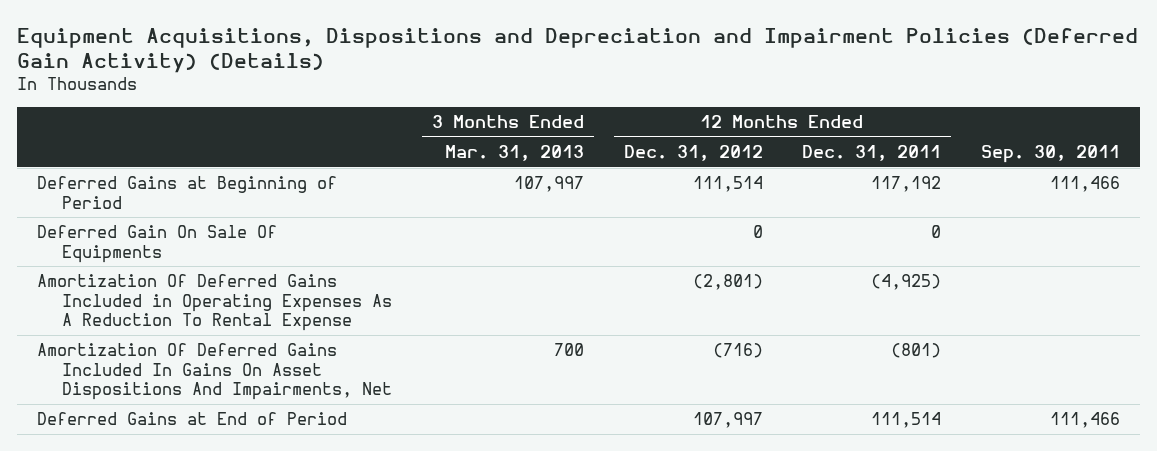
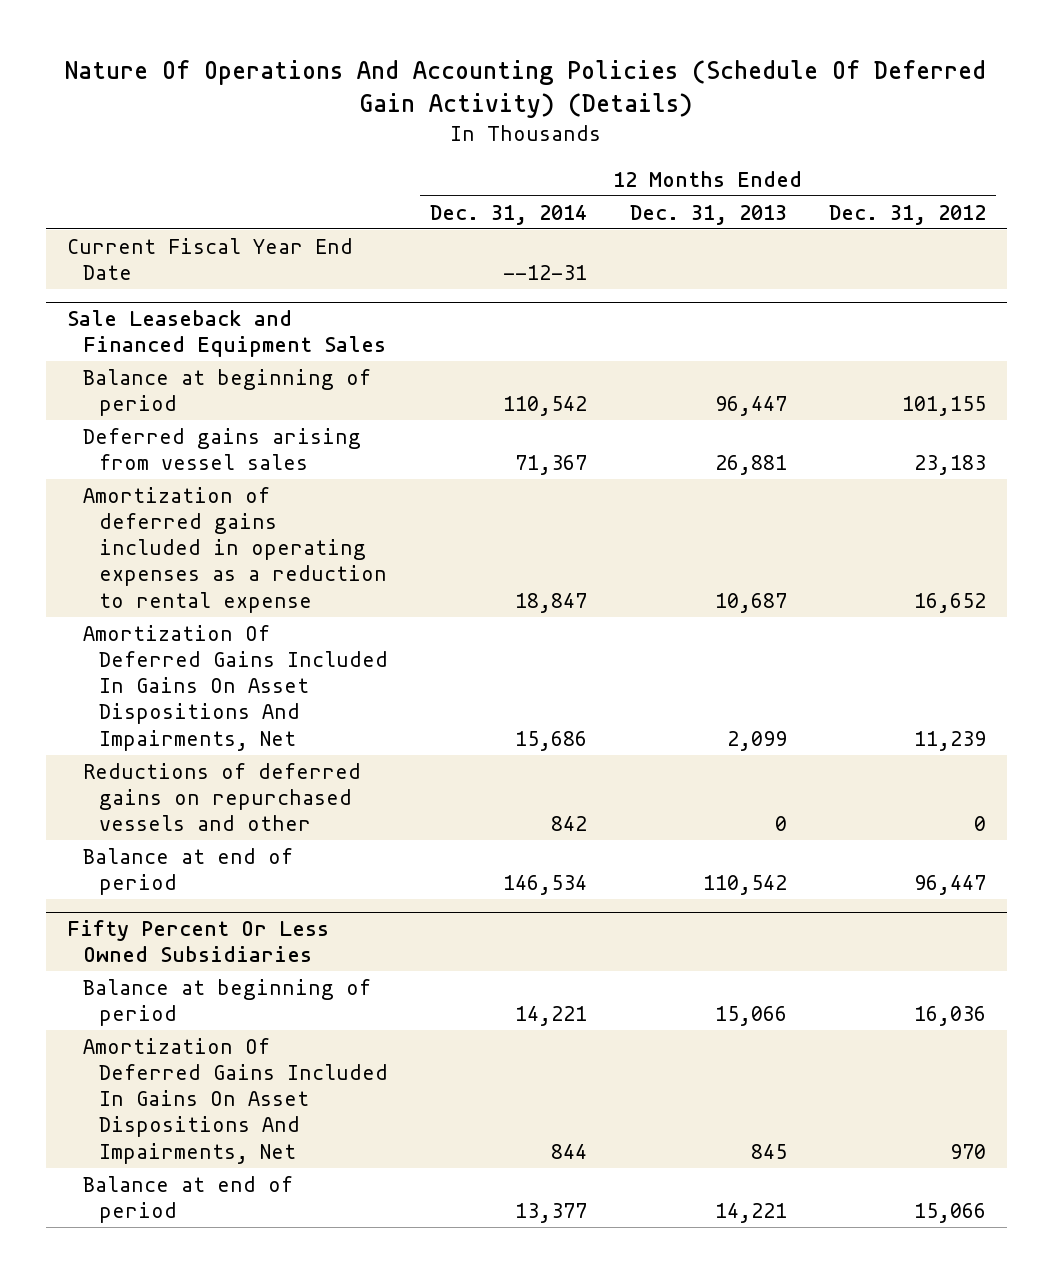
- Equipment Acquisitions, Dispositions and Depreciation and Impairment Policies (Deferred Gain Activity) (Details)
+ Nature Of Operations And Accounting Policies (Schedule Of Deferred Gain Activity) (Details)
- | 3 Months Ended Mar. 31, 2013 | 12 Months Ended Dec. 31, 2012 | 12 Months Ended Dec. 31, 2011 | Sep. 30, 2011
+ | 12 Months Ended Dec. 31, 2014 | 12 Months Ended Dec. 31, 2013 | 12 Months Ended Dec. 31, 2012
- Deferred Gains at Beginning of Period | 107,997 | 111,514 | 117,192 | 111,466
- Deferred Gain On Sale Of Equipments | | 0 | 0 |
- Amortization Of Deferred Gains Included in Operating Expenses As A Reduction To Rental Expense | | (2,801) | (4,925) |
- Amortization Of Deferred Gains Included In Gains On Asset Dispositions And Impairments, Net | 700 | (716) | (801) |
- Deferred Gains at End of Period | | 107,997 | 111,514 | 111,466
+ Current Fiscal Year End Date | --12-31 | |
+ Sale Leaseback and Financed Equipment Sales
+ Balance at beginning of period | 110,542 | 96,447 | 101,155
+ Deferred gains arising from vessel sales | 71,367 | 26,881 | 23,183
+ Amortization of deferred gains included in operating expenses as a reduction to rental expense | 18,847 | 10,687 | 16,652
+ Amortization Of Deferred Gains Included In Gains On Asset Dispositions And Impairments, Net | 15,686 | 2,099 | 11,239
+ Reductions of deferred gains on repurchased vessels and other | 842 | 0 | 0
+ Balance at end of period | 146,534 | 110,542 | 96,447
+ Fifty Percent Or Less Owned Subsidiaries
+ Balance at beginning of period | 14,221 | 15,066 | 16,036
+ Amortization Of Deferred Gains Included In Gains On Asset Dispositions And Impairments, Net | 844 | 845 | 970
+ Balance at end of period | 13,377 | 14,221 | 15,066

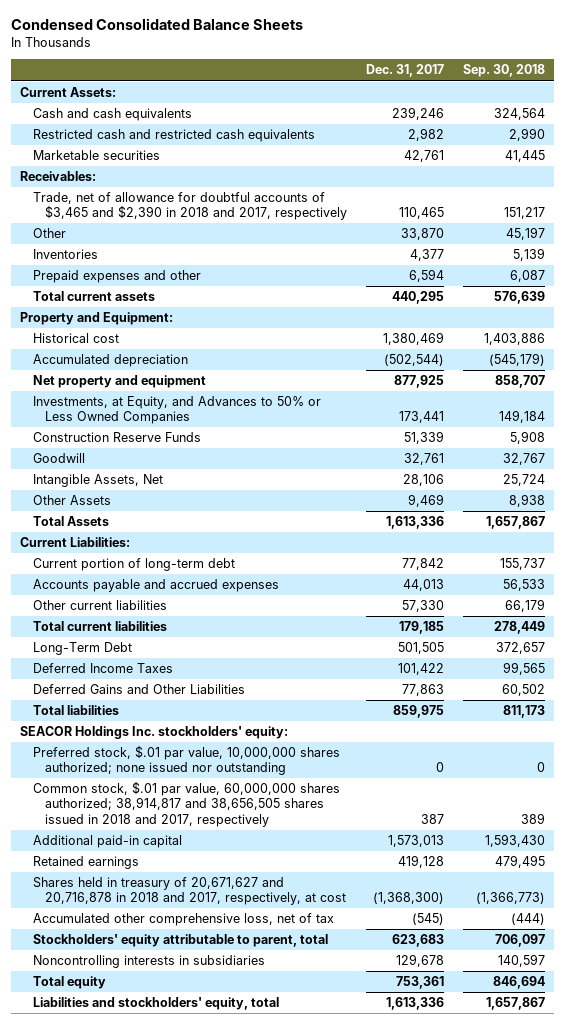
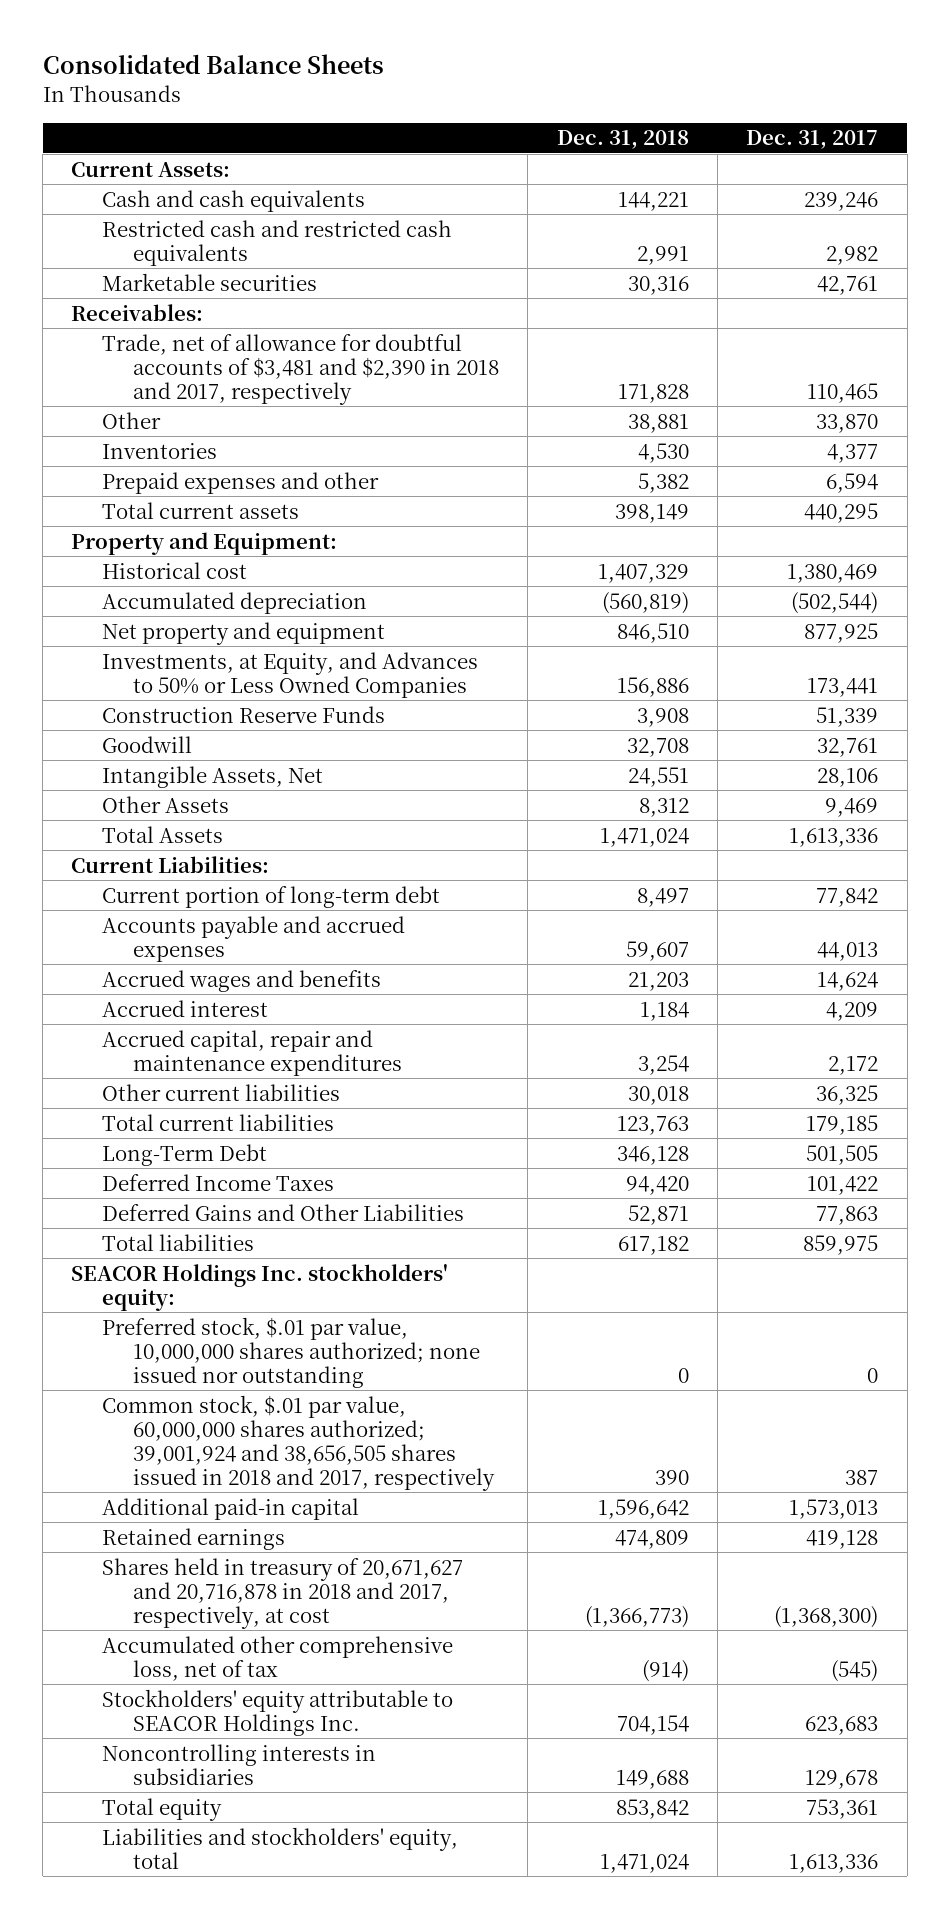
- Condensed Consolidated Balance Sheets
+ Consolidated Balance Sheets
- | Dec. 31, 2017 | Sep. 30, 2018
+ | Dec. 31, 2018 | Dec. 31, 2017
- Trade, net of allowance for doubtful accounts of $3,465 and $2,390 in 2018 and 2017, respectively | 110,465 | 151,217
+ Trade, net of allowance for doubtful accounts of $3,481 and $2,390 in 2018 and 2017, respectively | 171,828 | 110,465
- Other current liabilities | 57,330 | 66,179
+ Accrued wages and benefits | 21,203 | 14,624
+ Accrued interest | 1,184 | 4,209
+ Accrued capital, repair and maintenance expenditures | 3,254 | 2,172
+ Other current liabilities | 30,018 | 36,325
- Common stock, $.01 par value, 60,000,000 shares authorized; 38,914,817 and 38,656,505 shares issued in 2018 and 2017, respectively | 387 | 389
+ Common stock, $.01 par value, 60,000,000 shares authorized; 39,001,924 and 38,656,505 shares issued in 2018 and 2017, respectively | 390 | 387
- Stockholders' equity attributable to parent, total | 623,683 | 706,097
+ Stockholders' equity attributable to SEACOR Holdings Inc. | 704,154 | 623,683

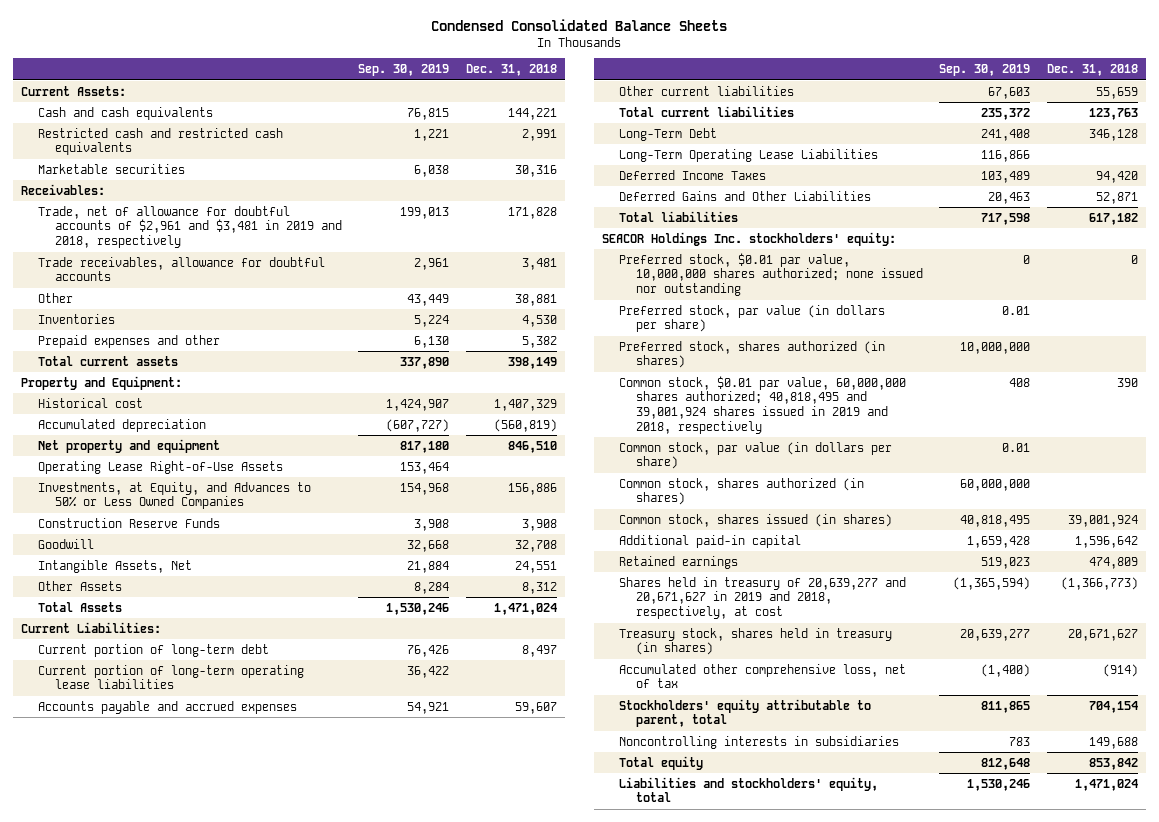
- Consolidated Balance Sheets
+ Condensed Consolidated Balance Sheets
- | Dec. 31, 2018 | Dec. 31, 2017
+ | Sep. 30, 2019 | Dec. 31, 2018
- Trade, net of allowance for doubtful accounts of $3,481 and $2,390 in 2018 and 2017, respectively | 171,828 | 110,465
+ Trade, net of allowance for doubtful accounts of $2,961 and $3,481 in 2019 and 2018, respectively | 199,013 | 171,828
+ Trade receivables, allowance for doubtful accounts | 2,961 | 3,481
+ Operating Lease Right-of-Use Assets | 153,464 |
+ Current portion of long-term operating lease liabilities | 36,422 |
- Accrued wages and benefits | 21,203 | 14,624
- Accrued interest | 1,184 | 4,209
- Accrued capital, repair and maintenance expenditures | 3,254 | 2,172
- Other current liabilities | 30,018 | 36,325
+ Other current liabilities | 67,603 | 55,659
+ Long-Term Operating Lease Liabilities | 116,866 |
- Preferred stock, $.01 par value, 10,000,000 shares authorized; none issued nor outstanding | 0 | 0
- Common stock, $.01 par value, 60,000,000 shares authorized; 39,001,924 and 38,656,505 shares issued in 2018 and 2017, respectively | 390 | 387
+ Preferred stock, $0.01 par value, 10,000,000 shares authorized; none issued nor outstanding | 0 | 0
+ Preferred stock, par value (in dollars per share) | 0.01 |
+ Preferred stock, shares authorized (in shares) | 10,000,000 |
+ Common stock, $0.01 par value, 60,000,000 shares authorized; 40,818,495 and 39,001,924 shares issued in 2019 and 2018, respectively | 408 | 390
+ Common stock, par value (in dollars per share) | 0.01 |
+ Common stock, shares authorized (in shares) | 60,000,000 |
+ Common stock, shares issued (in shares) | 40,818,495 | 39,001,924
- Shares held in treasury of 20,671,627 and 20,716,878 in 2018 and 2017, respectively, at cost | (1,366,773) | (1,368,300)
+ Shares held in treasury of 20,639,277 and 20,671,627 in 2019 and 2018, respectively, at cost | (1,365,594) | (1,366,773)
+ Treasury stock, shares held in treasury (in shares) | 20,639,277 | 20,671,627
- Stockholders' equity attributable to SEACOR Holdings Inc. | 704,154 | 623,683
+ Stockholders' equity attributable to parent, total | 811,865 | 704,154

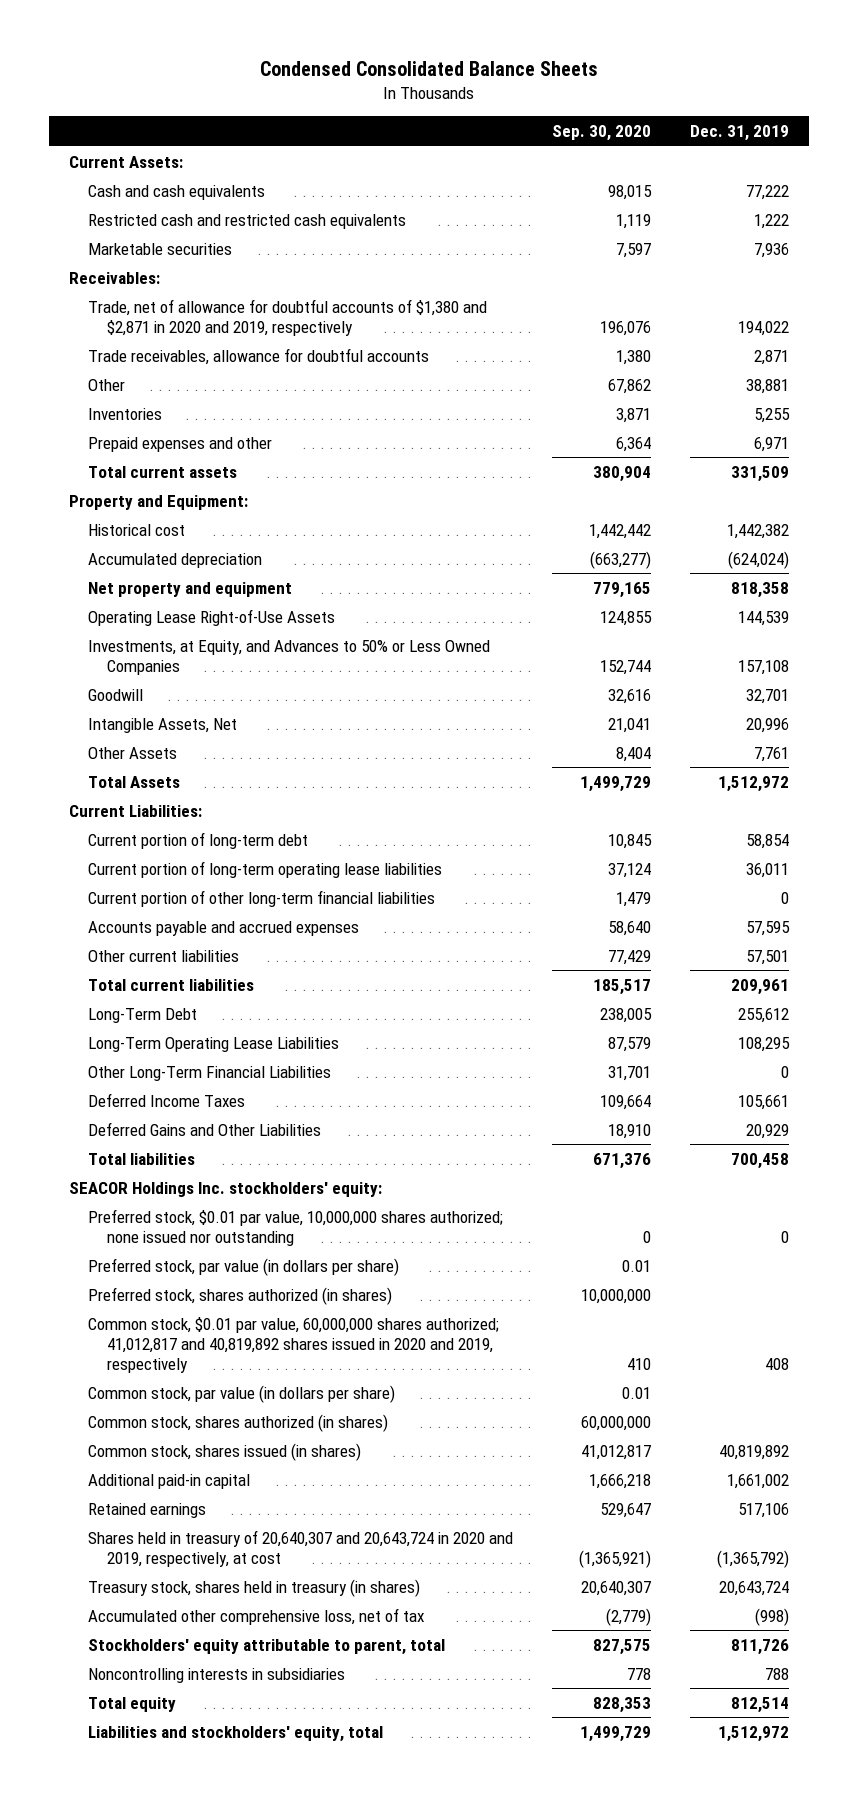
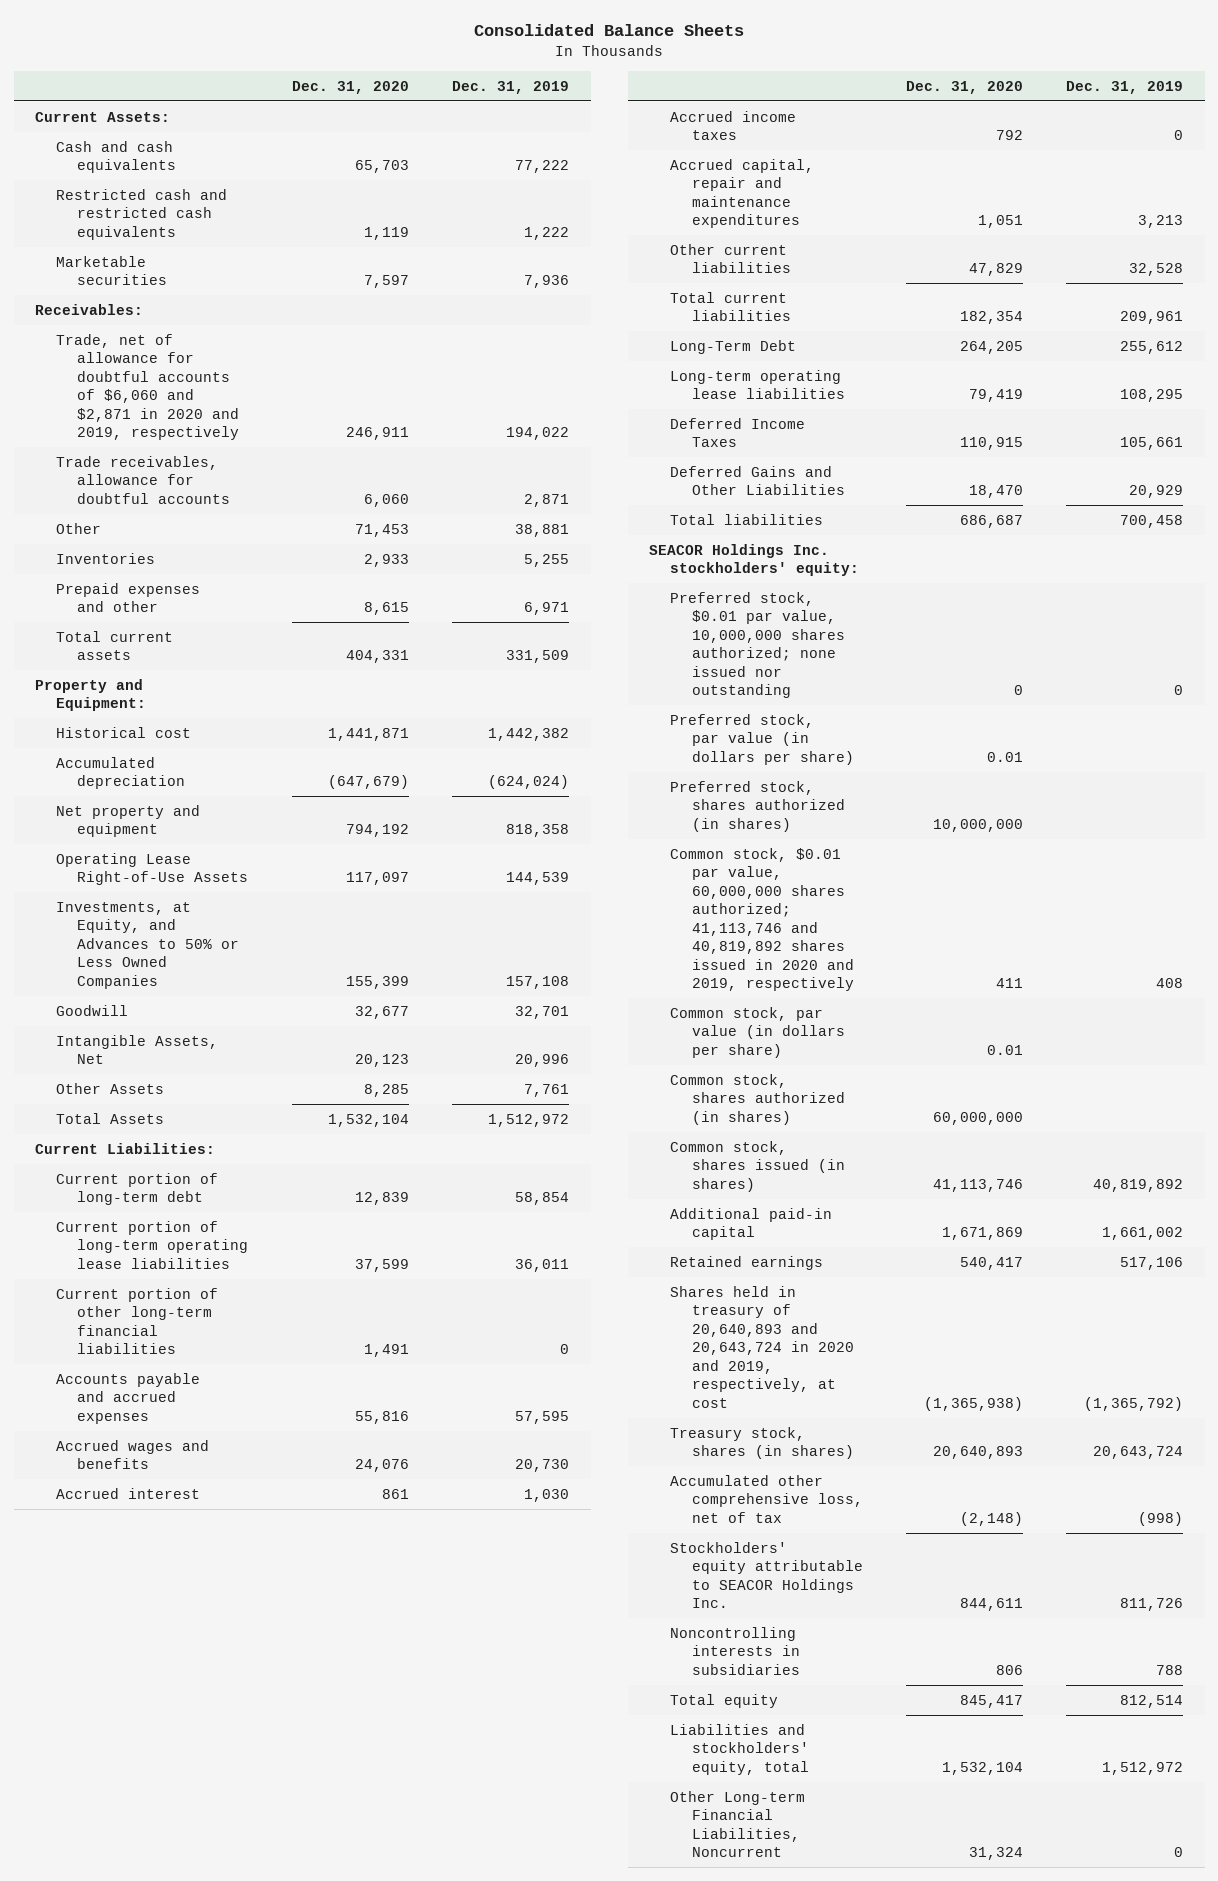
- Condensed Consolidated Balance Sheets
+ Consolidated Balance Sheets
- | Sep. 30, 2020 | Dec. 31, 2019
+ | Dec. 31, 2020 | Dec. 31, 2019
- Trade, net of allowance for doubtful accounts of $1,380 and $2,871 in 2020 and 2019, respectively | 196,076 | 194,022
+ Trade, net of allowance for doubtful accounts of $6,060 and $2,871 in 2020 and 2019, respectively | 246,911 | 194,022
- Other current liabilities | 77,429 | 57,501
+ Accrued wages and benefits | 24,076 | 20,730
+ Accrued interest | 861 | 1,030
+ Accrued income taxes | 792 | 0
+ Accrued capital, repair and maintenance expenditures | 1,051 | 3,213
+ Other current liabilities | 47,829 | 32,528
- Long-Term Operating Lease Liabilities | 87,579 | 108,295
- Other Long-Term Financial Liabilities | 31,701 | 0
+ Long-term operating lease liabilities | 79,419 | 108,295
- Common stock, $0.01 par value, 60,000,000 shares authorized; 41,012,817 and 40,819,892 shares issued in 2020 and 2019, respectively | 410 | 408
+ Common stock, $0.01 par value, 60,000,000 shares authorized; 41,113,746 and 40,819,892 shares issued in 2020 and 2019, respectively | 411 | 408
- Shares held in treasury of 20,640,307 and 20,643,724 in 2020 and 2019, respectively, at cost | (1,365,921) | (1,365,792)
- Treasury stock, shares held in treasury (in shares) | 20,640,307 | 20,643,724
+ Shares held in treasury of 20,640,893 and 20,643,724 in 2020 and 2019, respectively, at cost | (1,365,938) | (1,365,792)
+ Treasury stock, shares (in shares) | 20,640,893 | 20,643,724
- Stockholders' equity attributable to parent, total | 827,575 | 811,726
+ Stockholders' equity attributable to SEACOR Holdings Inc. | 844,611 | 811,726
+ Other Long-term Financial Liabilities, Noncurrent | 31,324 | 0

